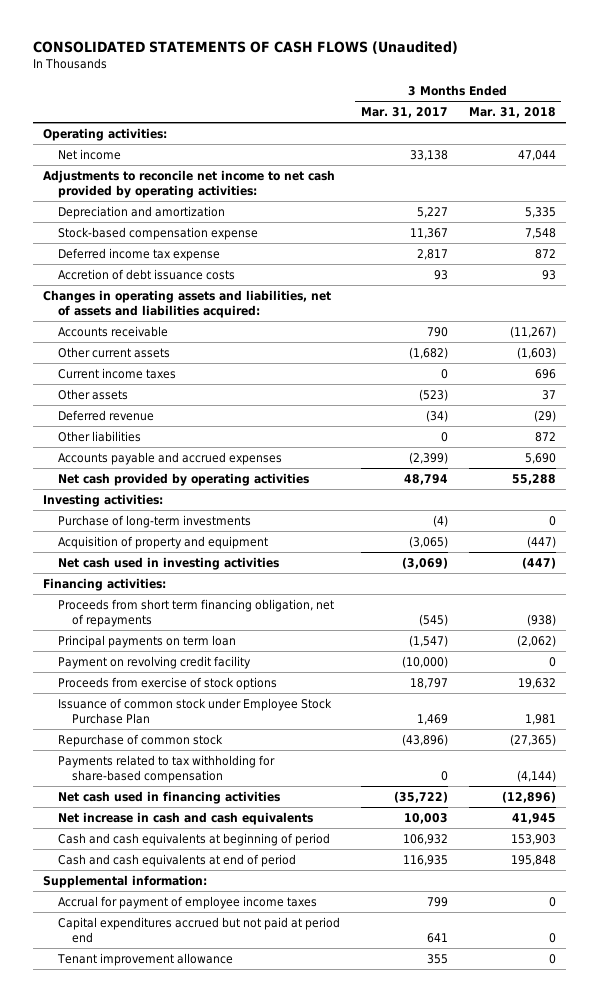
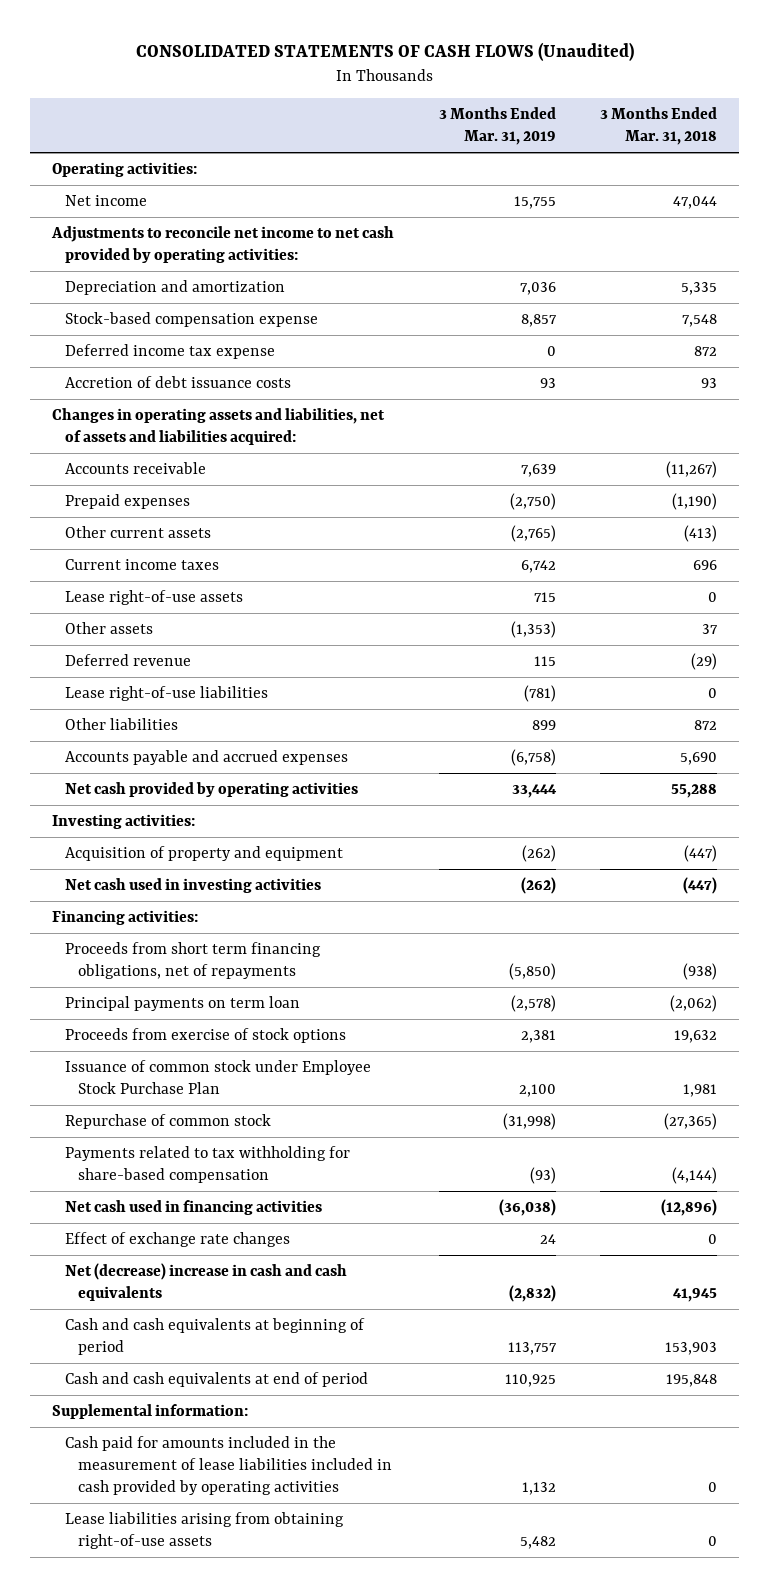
- | 3 Months Ended Mar. 31, 2017 | 3 Months Ended Mar. 31, 2018
+ | 3 Months Ended Mar. 31, 2019 | 3 Months Ended Mar. 31, 2018
- Other current assets | (1,682) | (1,603)
+ Prepaid expenses | (2,750) | (1,190)
+ Other current assets | (2,765) | (413)
+ Lease right-of-use assets | 715 | 0
+ Lease right-of-use liabilities | (781) | 0
- Purchase of long-term investments | (4) | 0
- Proceeds from short term financing obligation, net of repayments | (545) | (938)
+ Proceeds from short term financing obligations, net of repayments | (5,850) | (938)
- Payment on revolving credit facility | (10,000) | 0
- Net increase in cash and cash equivalents | 10,003 | 41,945
+ Effect of exchange rate changes | 24 | 0
+ Net (decrease) increase in cash and cash equivalents | (2,832) | 41,945
- Accrual for payment of employee income taxes | 799 | 0
- Capital expenditures accrued but not paid at period end | 641 | 0
- Tenant improvement allowance | 355 | 0
+ Cash paid for amounts included in the measurement of lease liabilities included in cash provided by operating activities | 1,132 | 0
+ Lease liabilities arising from obtaining right-of-use assets | 5,482 | 0

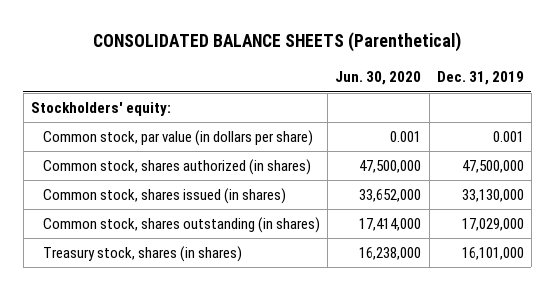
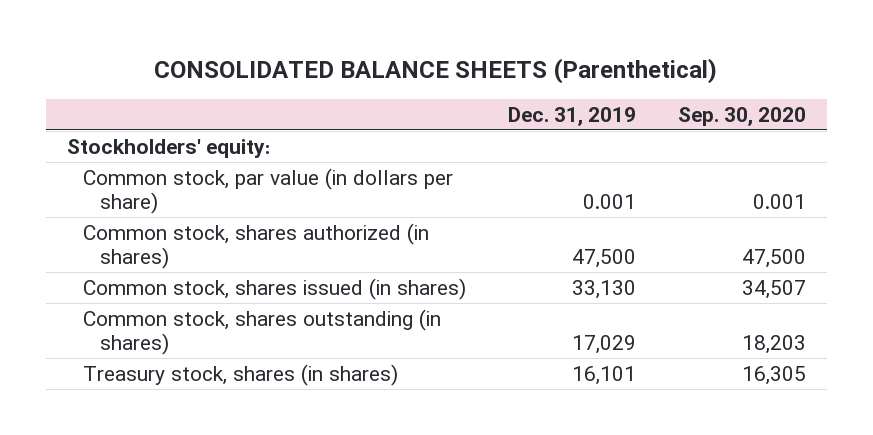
- | Jun. 30, 2020 | Dec. 31, 2019
+ | Dec. 31, 2019 | Sep. 30, 2020
- Common stock, shares authorized (in shares) | 47,500,000 | 47,500,000
- Common stock, shares issued (in shares) | 33,652,000 | 33,130,000
- Common stock, shares outstanding (in shares) | 17,414,000 | 17,029,000
- Treasury stock, shares (in shares) | 16,238,000 | 16,101,000
+ Common stock, shares authorized (in shares) | 47,500 | 47,500
+ Common stock, shares issued (in shares) | 33,130 | 34,507
+ Common stock, shares outstanding (in shares) | 17,029 | 18,203
+ Treasury stock, shares (in shares) | 16,101 | 16,305

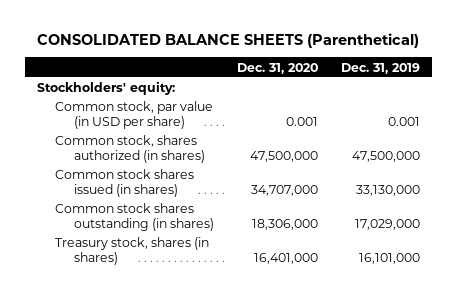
- | Dec. 31, 2019 | Sep. 30, 2020
+ | Dec. 31, 2020 | Dec. 31, 2019
- Common stock, par value (in dollars per share) | 0.001 | 0.001
- Common stock, shares authorized (in shares) | 47,500 | 47,500
- Common stock, shares issued (in shares) | 33,130 | 34,507
- Common stock, shares outstanding (in shares) | 17,029 | 18,203
- Treasury stock, shares (in shares) | 16,101 | 16,305
+ Common stock, par value (in USD per share) | 0.001 | 0.001
+ Common stock, shares authorized (in shares) | 47,500,000 | 47,500,000
+ Common stock shares issued (in shares) | 34,707,000 | 33,130,000
+ Common stock shares outstanding (in shares) | 18,306,000 | 17,029,000
+ Treasury stock, shares (in shares) | 16,401,000 | 16,101,000

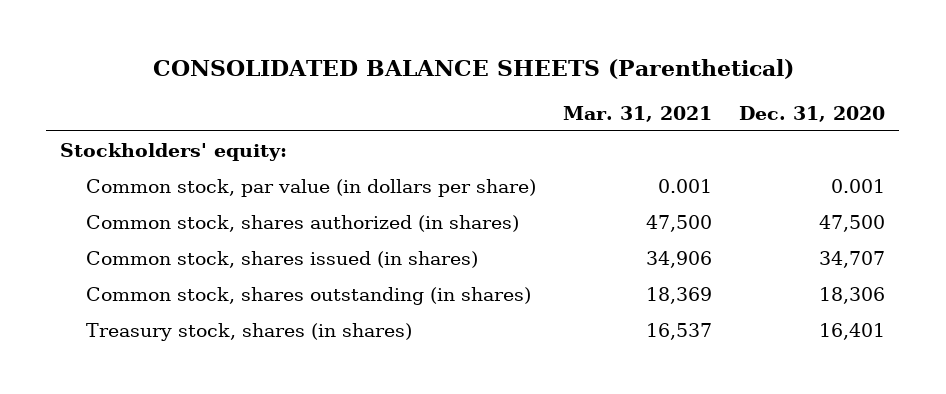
- | Dec. 31, 2020 | Dec. 31, 2019
+ | Mar. 31, 2021 | Dec. 31, 2020
- Common stock, par value (in USD per share) | 0.001 | 0.001
- Common stock, shares authorized (in shares) | 47,500,000 | 47,500,000
- Common stock shares issued (in shares) | 34,707,000 | 33,130,000
- Common stock shares outstanding (in shares) | 18,306,000 | 17,029,000
- Treasury stock, shares (in shares) | 16,401,000 | 16,101,000
+ Common stock, par value (in dollars per share) | 0.001 | 0.001
+ Common stock, shares authorized (in shares) | 47,500 | 47,500
+ Common stock, shares issued (in shares) | 34,906 | 34,707
+ Common stock, shares outstanding (in shares) | 18,369 | 18,306
+ Treasury stock, shares (in shares) | 16,537 | 16,401

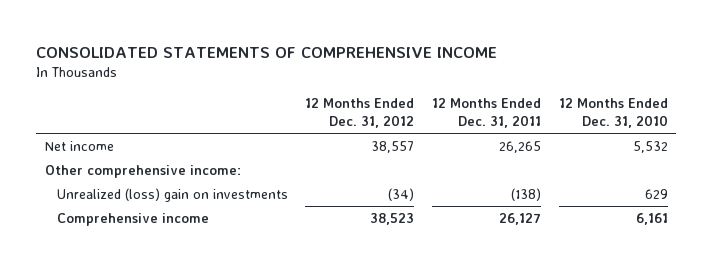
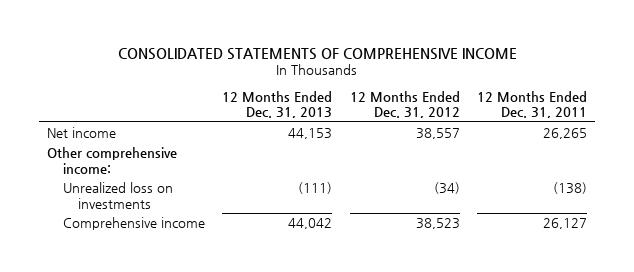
- | 12 Months Ended Dec. 31, 2012 | 12 Months Ended Dec. 31, 2011 | 12 Months Ended Dec. 31, 2010
+ | 12 Months Ended Dec. 31, 2013 | 12 Months Ended Dec. 31, 2012 | 12 Months Ended Dec. 31, 2011
- Unrealized (loss) gain on investments | (34) | (138) | 629
+ Unrealized loss on investments | (111) | (34) | (138)

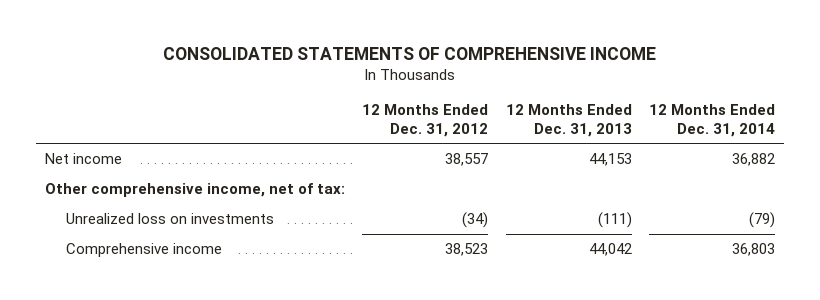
- | 12 Months Ended Dec. 31, 2013 | 12 Months Ended Dec. 31, 2012 | 12 Months Ended Dec. 31, 2011
+ | 12 Months Ended Dec. 31, 2012 | 12 Months Ended Dec. 31, 2013 | 12 Months Ended Dec. 31, 2014
- Other comprehensive income:
+ Other comprehensive income, net of tax:

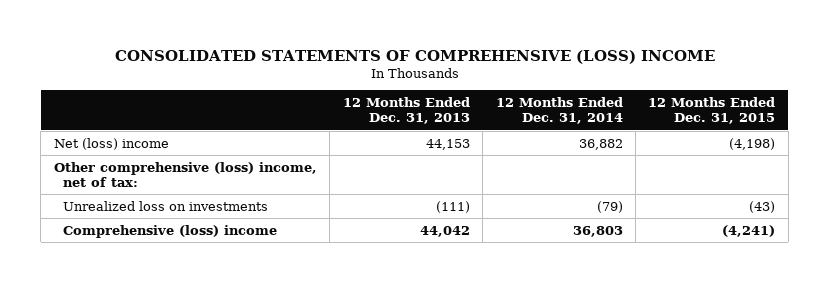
- CONSOLIDATED STATEMENTS OF COMPREHENSIVE INCOME
+ CONSOLIDATED STATEMENTS OF COMPREHENSIVE (LOSS) INCOME
- | 12 Months Ended Dec. 31, 2012 | 12 Months Ended Dec. 31, 2013 | 12 Months Ended Dec. 31, 2014
+ | 12 Months Ended Dec. 31, 2013 | 12 Months Ended Dec. 31, 2014 | 12 Months Ended Dec. 31, 2015
- Net income | 38,557 | 44,153 | 36,882
- Other comprehensive income, net of tax:
+ Net (loss) income | 44,153 | 36,882 | (4,198)
+ Other comprehensive (loss) income, net of tax:
- Comprehensive income | 38,523 | 44,042 | 36,803
+ Comprehensive (loss) income | 44,042 | 36,803 | (4,241)

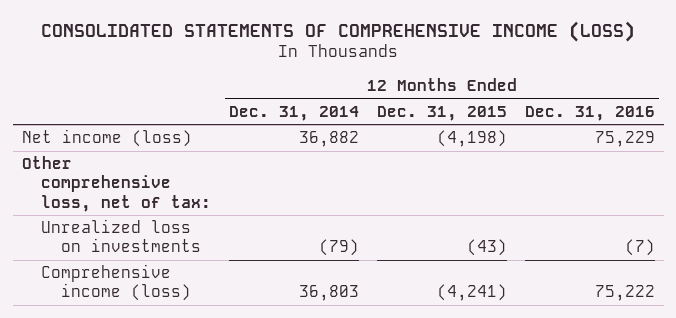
- CONSOLIDATED STATEMENTS OF COMPREHENSIVE (LOSS) INCOME
+ CONSOLIDATED STATEMENTS OF COMPREHENSIVE INCOME (LOSS)
- | 12 Months Ended Dec. 31, 2013 | 12 Months Ended Dec. 31, 2014 | 12 Months Ended Dec. 31, 2015
+ | 12 Months Ended Dec. 31, 2014 | 12 Months Ended Dec. 31, 2015 | 12 Months Ended Dec. 31, 2016
- Net (loss) income | 44,153 | 36,882 | (4,198)
- Other comprehensive (loss) income, net of tax:
+ Net income (loss) | 36,882 | (4,198) | 75,229
+ Other comprehensive loss, net of tax:
- Comprehensive (loss) income | 44,042 | 36,803 | (4,241)
+ Comprehensive income (loss) | 36,803 | (4,241) | 75,222

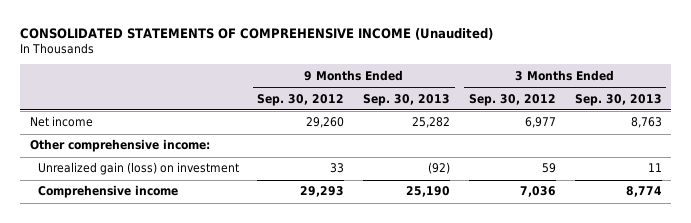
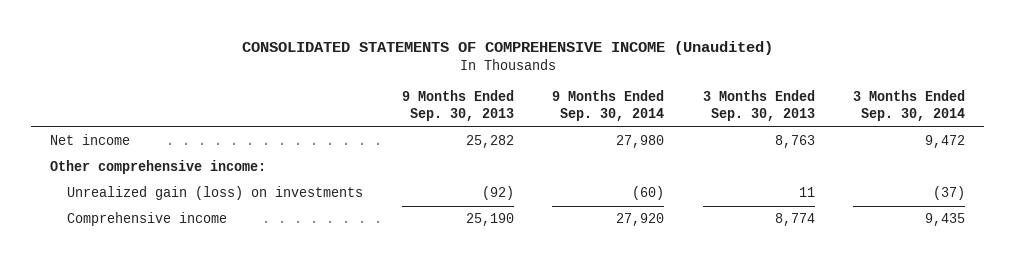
- | 9 Months Ended Sep. 30, 2012 | 9 Months Ended Sep. 30, 2013 | 3 Months Ended Sep. 30, 2012 | 3 Months Ended Sep. 30, 2013
+ | 9 Months Ended Sep. 30, 2013 | 9 Months Ended Sep. 30, 2014 | 3 Months Ended Sep. 30, 2013 | 3 Months Ended Sep. 30, 2014
- Unrealized gain (loss) on investment | 33 | (92) | 59 | 11
+ Unrealized gain (loss) on investments | (92) | (60) | 11 | (37)

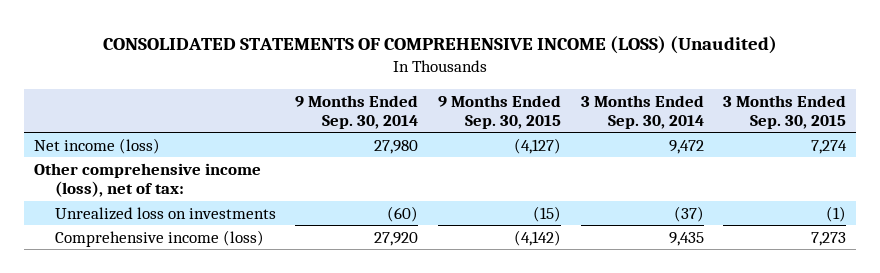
- CONSOLIDATED STATEMENTS OF COMPREHENSIVE INCOME (Unaudited)
+ CONSOLIDATED STATEMENTS OF COMPREHENSIVE INCOME (LOSS) (Unaudited)
- | 9 Months Ended Sep. 30, 2013 | 9 Months Ended Sep. 30, 2014 | 3 Months Ended Sep. 30, 2013 | 3 Months Ended Sep. 30, 2014
+ | 9 Months Ended Sep. 30, 2014 | 9 Months Ended Sep. 30, 2015 | 3 Months Ended Sep. 30, 2014 | 3 Months Ended Sep. 30, 2015
- Net income | 25,282 | 27,980 | 8,763 | 9,472
- Other comprehensive income:
- Unrealized gain (loss) on investments | (92) | (60) | 11 | (37)
- Comprehensive income | 25,190 | 27,920 | 8,774 | 9,435
+ Net income (loss) | 27,980 | (4,127) | 9,472 | 7,274
+ Other comprehensive income (loss), net of tax:
+ Unrealized loss on investments | (60) | (15) | (37) | (1)
+ Comprehensive income (loss) | 27,920 | (4,142) | 9,435 | 7,273

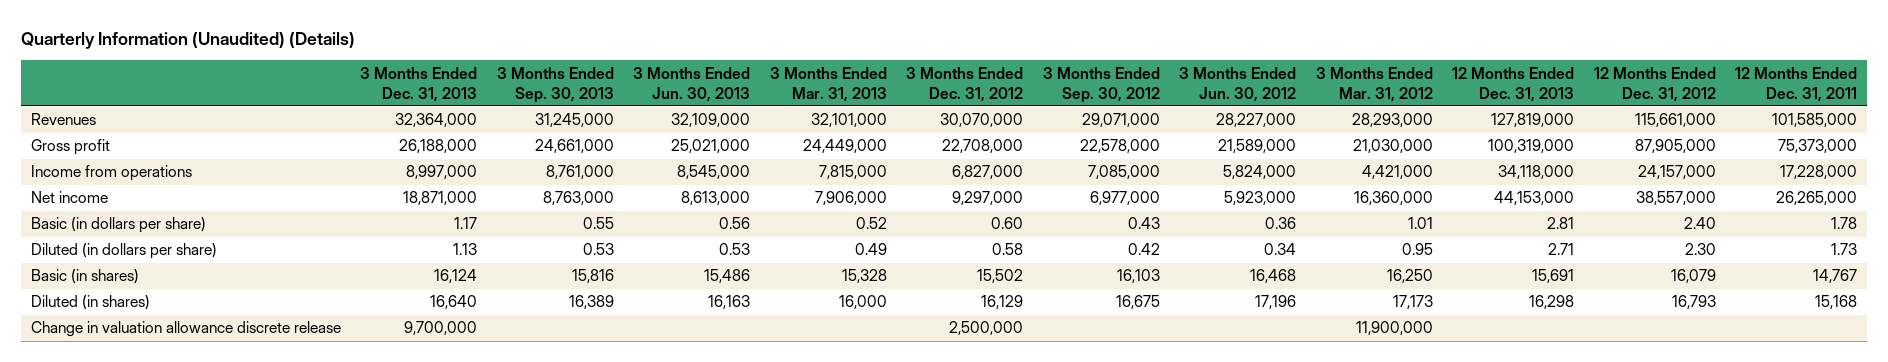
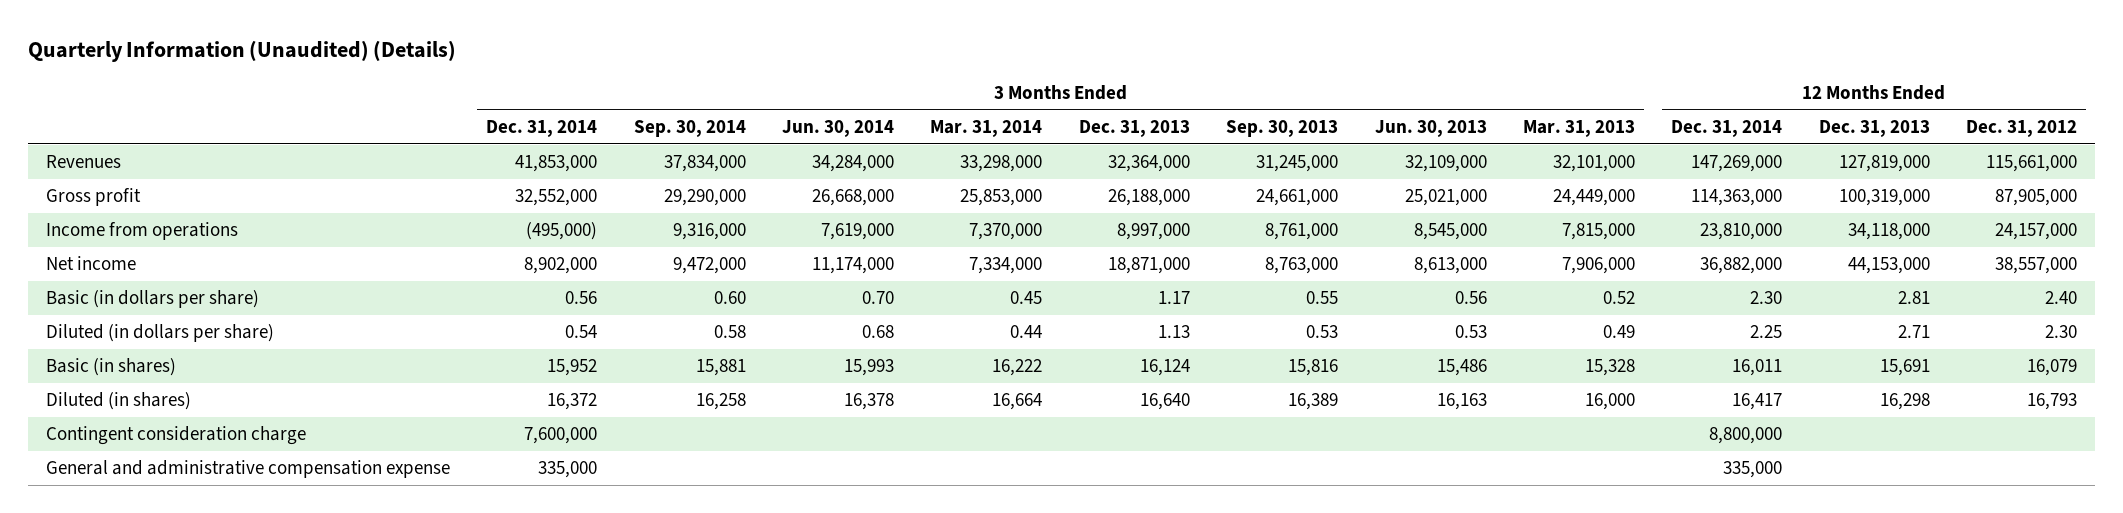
- | 3 Months Ended Dec. 31, 2013 | 3 Months Ended Sep. 30, 2013 | 3 Months Ended Jun. 30, 2013 | 3 Months Ended Mar. 31, 2013 | 3 Months Ended Dec. 31, 2012 | 3 Months Ended Sep. 30, 2012 | 3 Months Ended Jun. 30, 2012 | 3 Months Ended Mar. 31, 2012 | 12 Months Ended Dec. 31, 2013 | 12 Months Ended Dec. 31, 2012 | 12 Months Ended Dec. 31, 2011
+ | 3 Months Ended Dec. 31, 2014 | 3 Months Ended Sep. 30, 2014 | 3 Months Ended Jun. 30, 2014 | 3 Months Ended Mar. 31, 2014 | 3 Months Ended Dec. 31, 2013 | 3 Months Ended Sep. 30, 2013 | 3 Months Ended Jun. 30, 2013 | 3 Months Ended Mar. 31, 2013 | 12 Months Ended Dec. 31, 2014 | 12 Months Ended Dec. 31, 2013 | 12 Months Ended Dec. 31, 2012
- Change in valuation allowance discrete release | 9,700,000 | | | | 2,500,000 | | | 11,900,000 | | |
+ Contingent consideration charge | 7,600,000 | | | | | | | | 8,800,000 | |
+ General and administrative compensation expense | 335,000 | | | | | | | | 335,000 | |

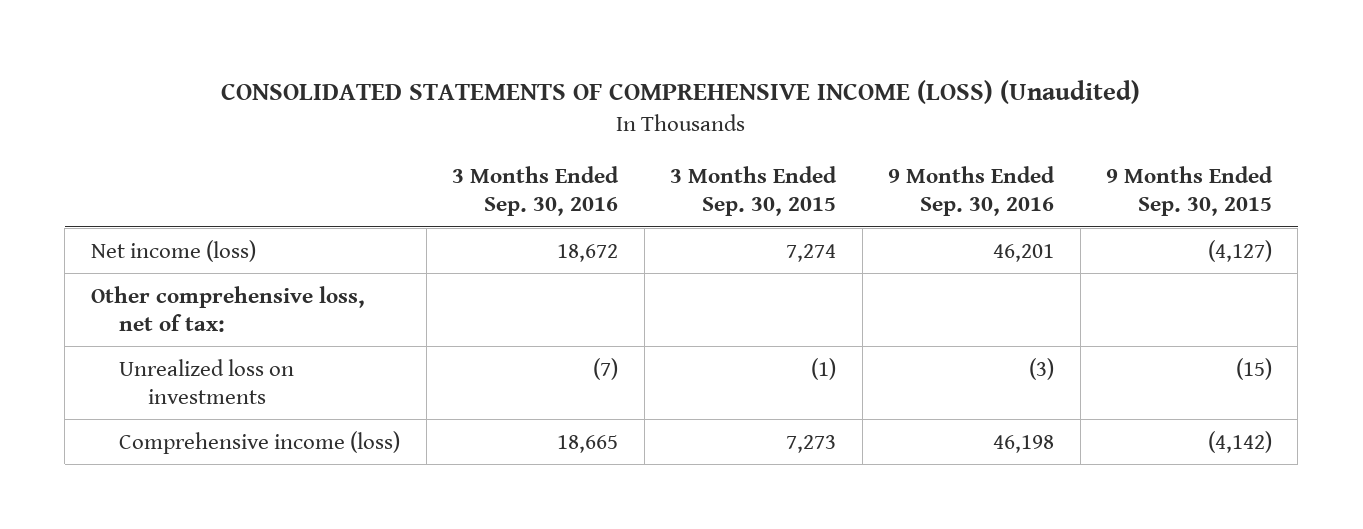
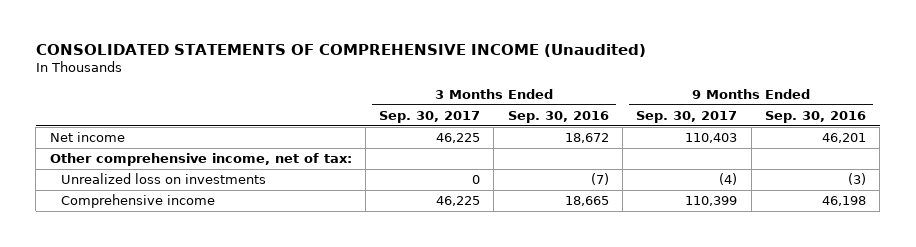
- CONSOLIDATED STATEMENTS OF COMPREHENSIVE INCOME (LOSS) (Unaudited)
+ CONSOLIDATED STATEMENTS OF COMPREHENSIVE INCOME (Unaudited)
- | 3 Months Ended Sep. 30, 2016 | 3 Months Ended Sep. 30, 2015 | 9 Months Ended Sep. 30, 2016 | 9 Months Ended Sep. 30, 2015
+ | 3 Months Ended Sep. 30, 2017 | 3 Months Ended Sep. 30, 2016 | 9 Months Ended Sep. 30, 2017 | 9 Months Ended Sep. 30, 2016
- Net income (loss) | 18,672 | 7,274 | 46,201 | (4,127)
- Other comprehensive loss, net of tax:
+ Net income | 46,225 | 18,672 | 110,403 | 46,201
+ Other comprehensive income, net of tax:
- Comprehensive income (loss) | 18,665 | 7,273 | 46,198 | (4,142)
+ Comprehensive income | 46,225 | 18,665 | 110,399 | 46,198

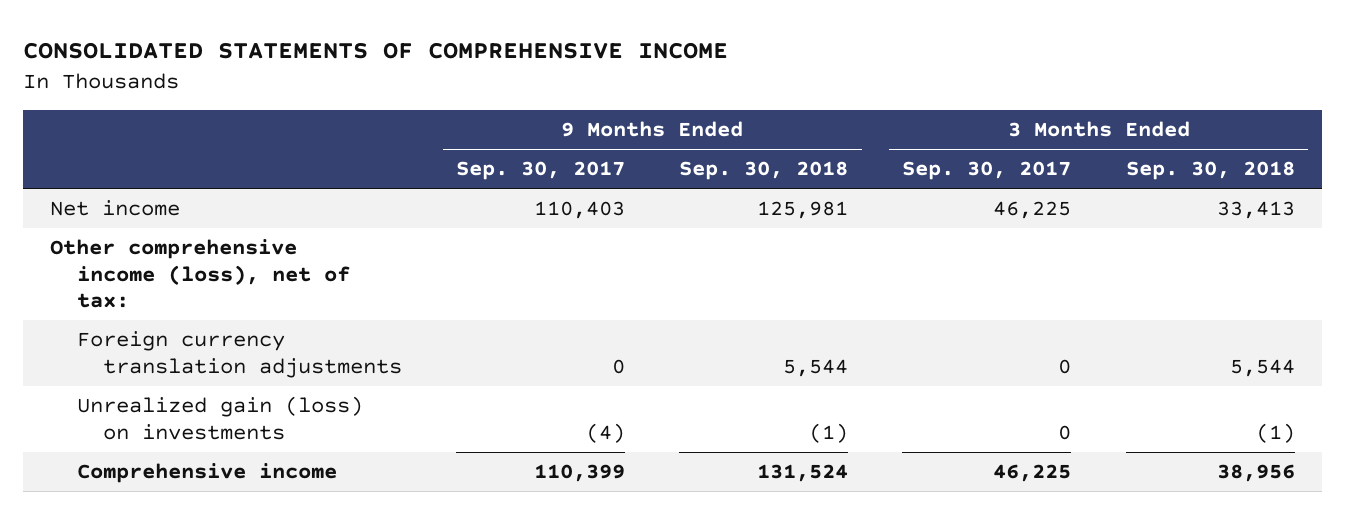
- CONSOLIDATED STATEMENTS OF COMPREHENSIVE INCOME (Unaudited)
+ CONSOLIDATED STATEMENTS OF COMPREHENSIVE INCOME
- | 3 Months Ended Sep. 30, 2017 | 3 Months Ended Sep. 30, 2016 | 9 Months Ended Sep. 30, 2017 | 9 Months Ended Sep. 30, 2016
+ | 9 Months Ended Sep. 30, 2017 | 9 Months Ended Sep. 30, 2018 | 3 Months Ended Sep. 30, 2017 | 3 Months Ended Sep. 30, 2018
- Other comprehensive income, net of tax:
- Unrealized loss on investments | 0 | (7) | (4) | (3)
+ Other comprehensive income (loss), net of tax:
+ Foreign currency translation adjustments | 0 | 5,544 | 0 | 5,544
+ Unrealized gain (loss) on investments | (4) | (1) | 0 | (1)

